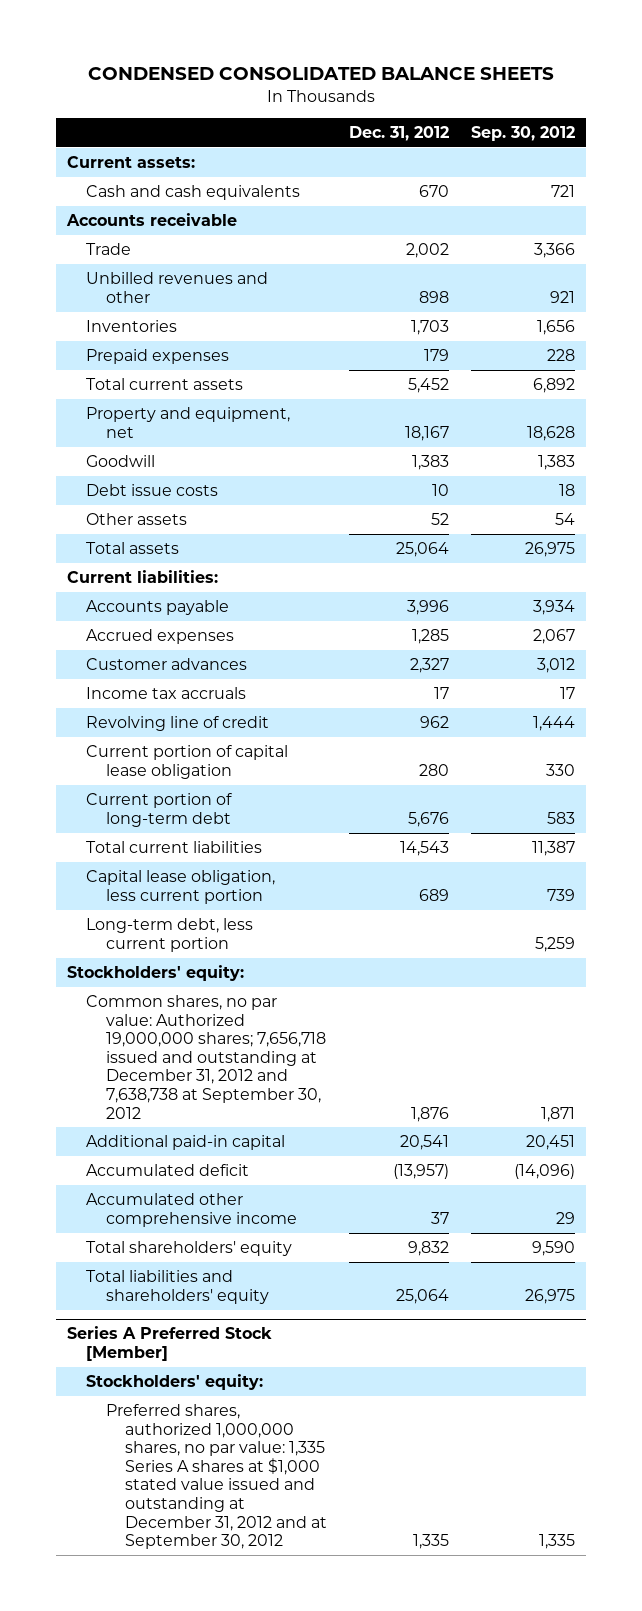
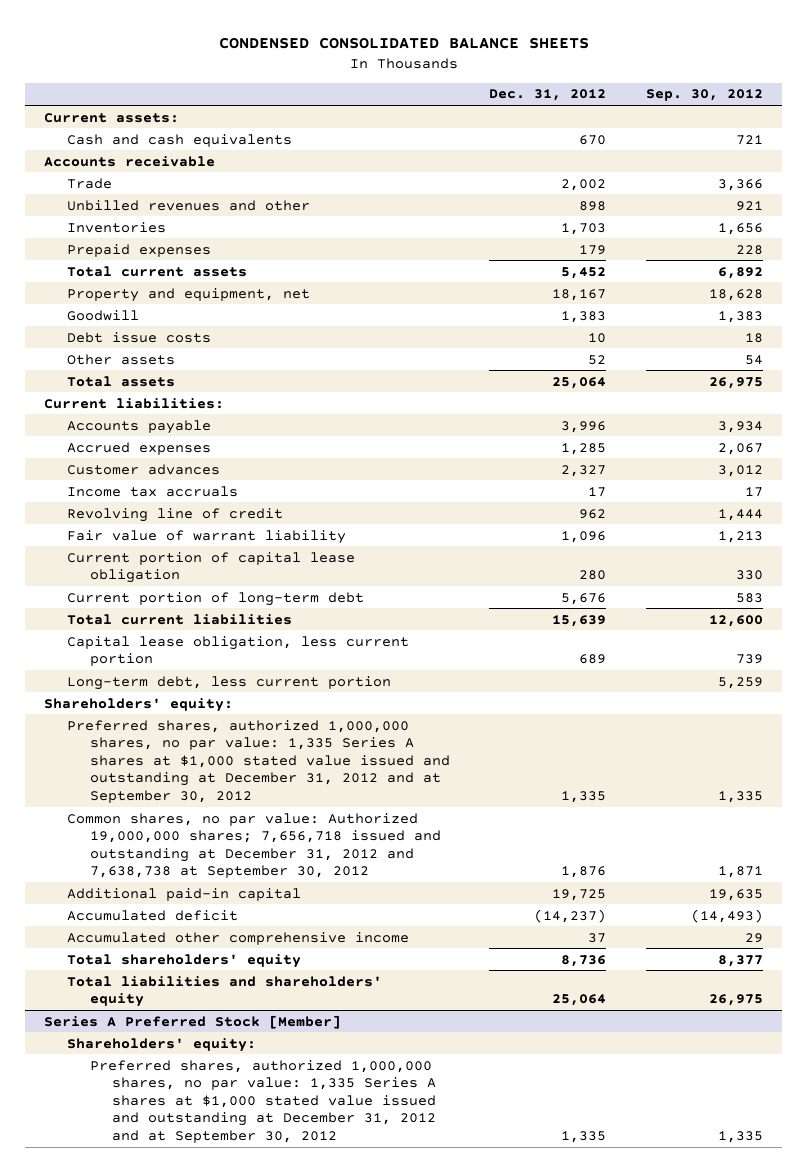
+ Fair value of warrant liability | 1,096 | 1,213
- Total current liabilities | 14,543 | 11,387
+ Total current liabilities | 15,639 | 12,600
- Stockholders' equity:
+ Shareholders' equity:
+ Preferred shares, authorized 1,000,000 shares, no par value: 1,335 Series A shares at $1,000 stated value issued and outstanding at December 31, 2012 and at September 30, 2012 | 1,335 | 1,335
- Additional paid-in capital | 20,541 | 20,451
- Accumulated deficit | (13,957) | (14,096)
+ Additional paid-in capital | 19,725 | 19,635
+ Accumulated deficit | (14,237) | (14,493)
- Total shareholders' equity | 9,832 | 9,590
+ Total shareholders' equity | 8,736 | 8,377
@ Series A Preferred Stock [Member]
- Stockholders' equity:
+ Shareholders' equity:

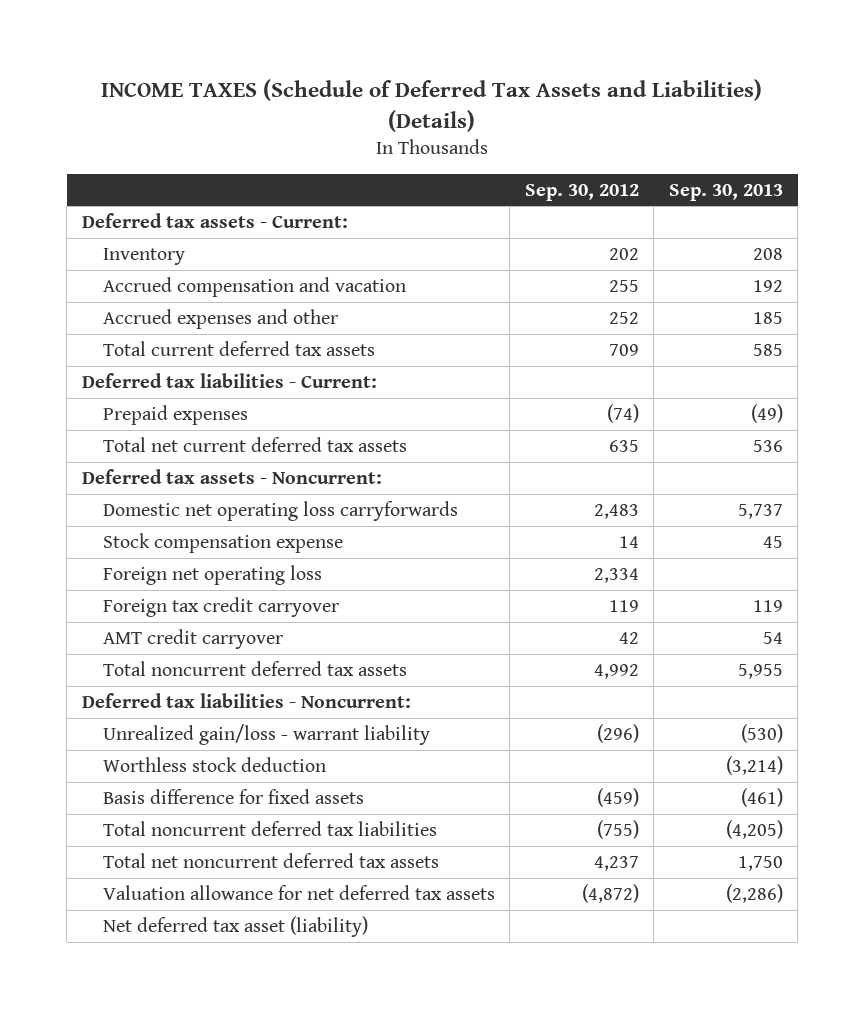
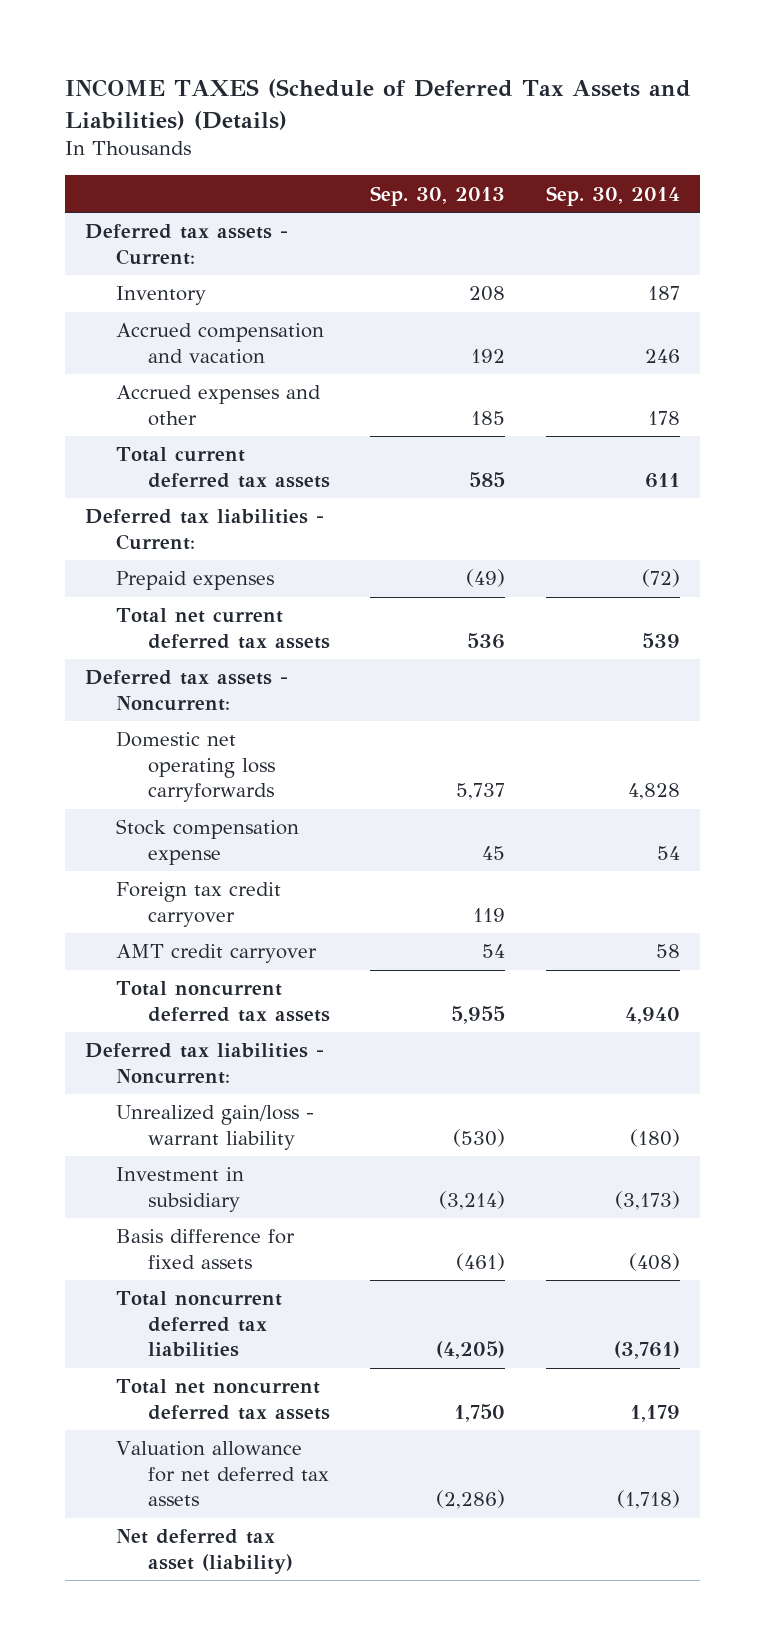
- | Sep. 30, 2012 | Sep. 30, 2013
+ | Sep. 30, 2013 | Sep. 30, 2014
- Foreign net operating loss | 2,334 |
- Worthless stock deduction | | (3,214)
+ Investment in subsidiary | (3,214) | (3,173)

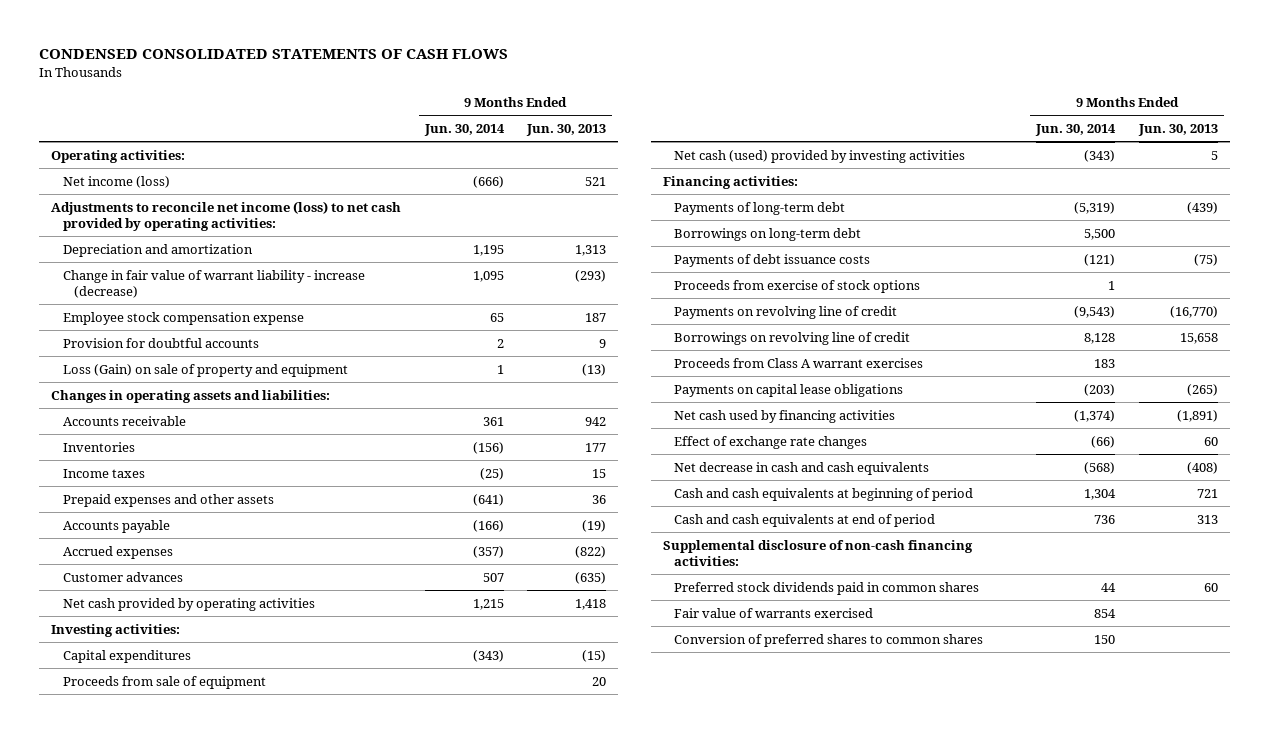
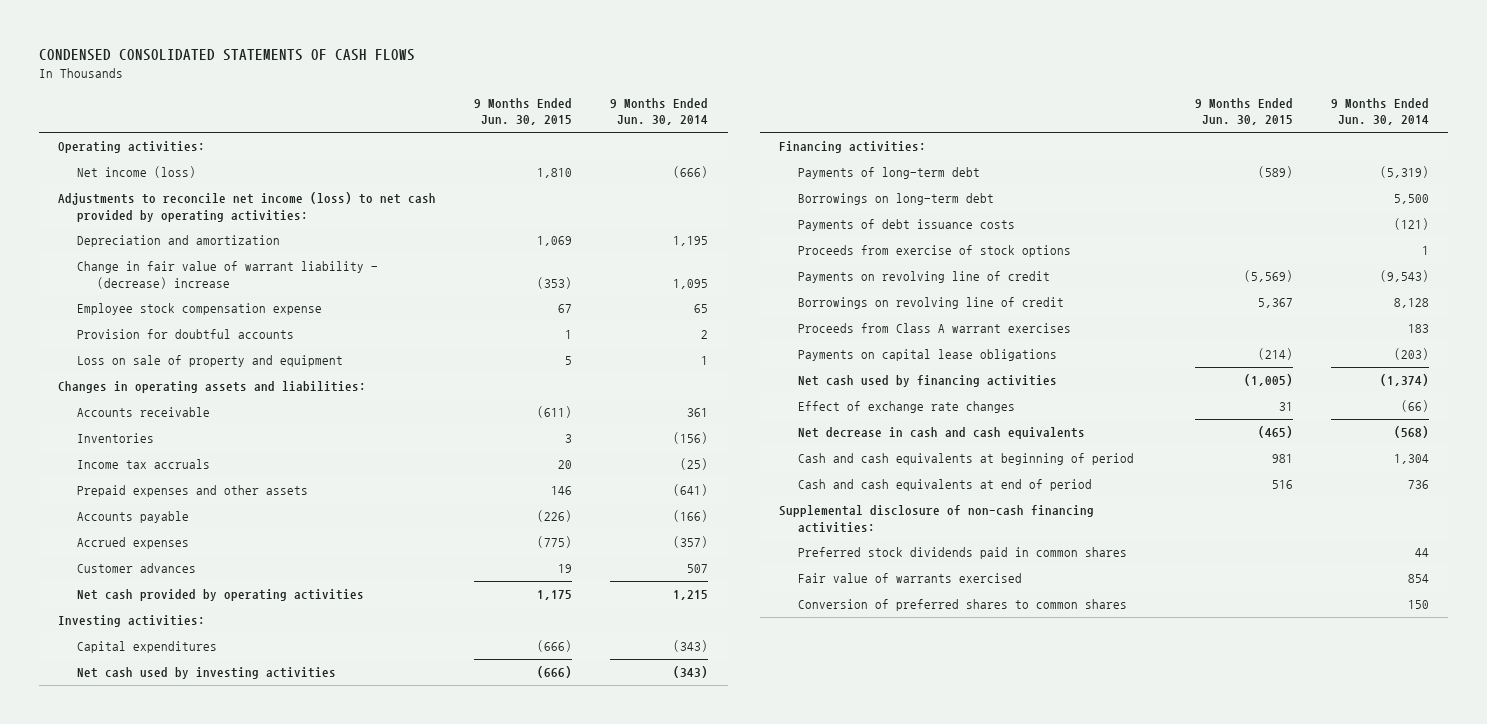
- | 9 Months Ended Jun. 30, 2014 | 9 Months Ended Jun. 30, 2013
+ | 9 Months Ended Jun. 30, 2015 | 9 Months Ended Jun. 30, 2014
- Change in fair value of warrant liability - increase (decrease) | 1,095 | (293)
+ Change in fair value of warrant liability - (decrease) increase | (353) | 1,095
- Loss (Gain) on sale of property and equipment | 1 | (13)
+ Loss on sale of property and equipment | 5 | 1
- Income taxes | (25) | 15
+ Income tax accruals | 20 | (25)
- Proceeds from sale of equipment | | 20
- Net cash (used) provided by investing activities | (343) | 5
+ Net cash used by investing activities | (666) | (343)

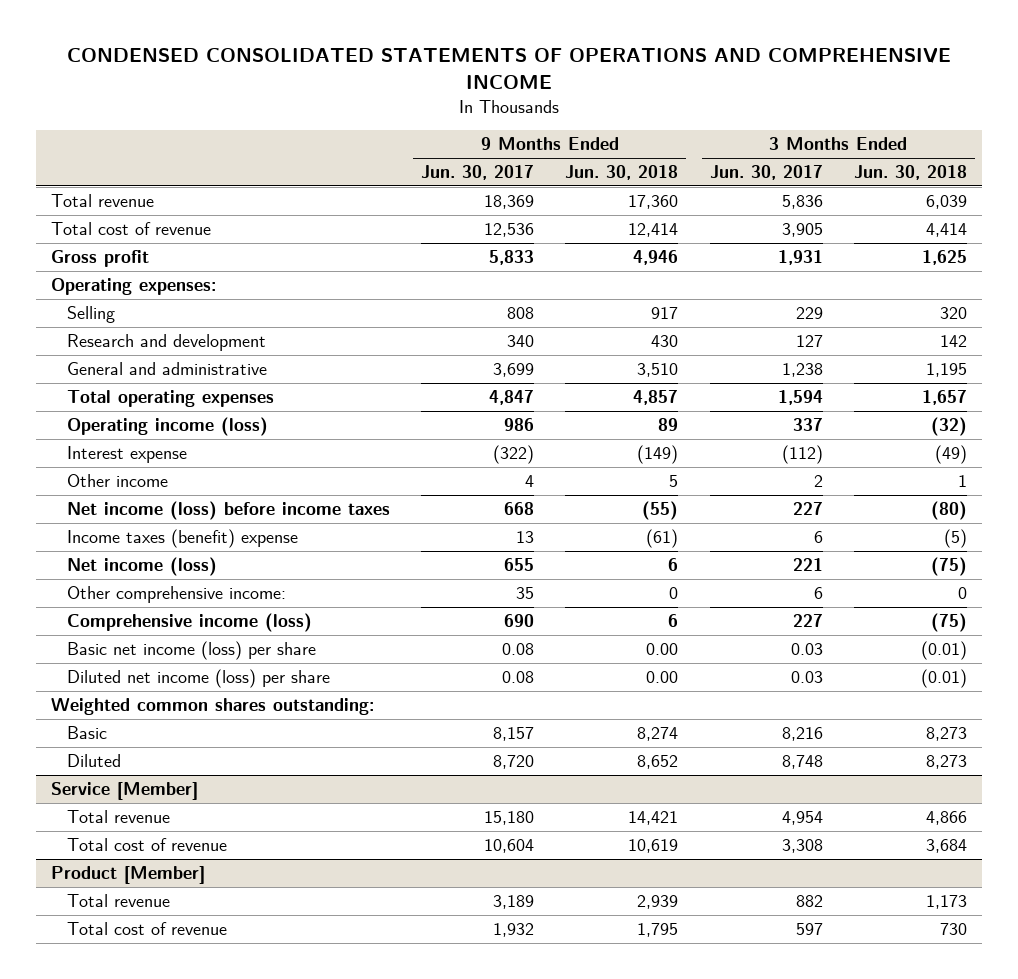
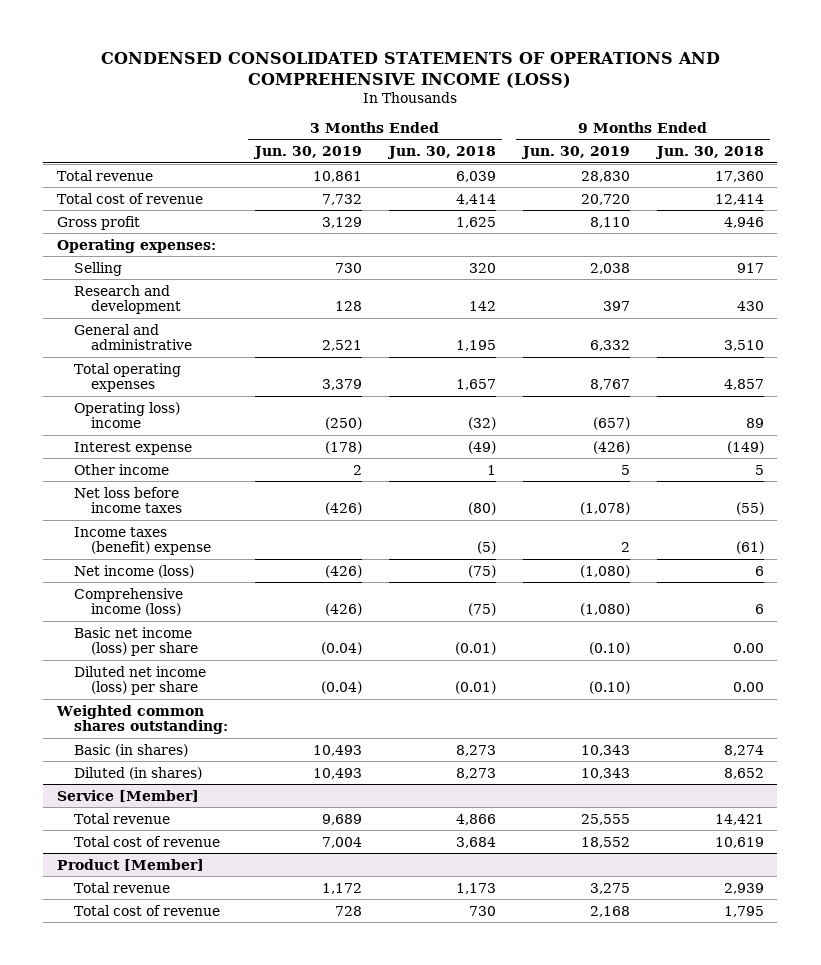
- CONDENSED CONSOLIDATED STATEMENTS OF OPERATIONS AND COMPREHENSIVE INCOME
+ CONDENSED CONSOLIDATED STATEMENTS OF OPERATIONS AND COMPREHENSIVE INCOME (LOSS)
- | 9 Months Ended Jun. 30, 2017 | 9 Months Ended Jun. 30, 2018 | 3 Months Ended Jun. 30, 2017 | 3 Months Ended Jun. 30, 2018
+ | 3 Months Ended Jun. 30, 2019 | 3 Months Ended Jun. 30, 2018 | 9 Months Ended Jun. 30, 2019 | 9 Months Ended Jun. 30, 2018
- Operating income (loss) | 986 | 89 | 337 | (32)
+ Operating loss) income | (250) | (32) | (657) | 89
- Net income (loss) before income taxes | 668 | (55) | 227 | (80)
+ Net loss before income taxes | (426) | (80) | (1,078) | (55)
- Other comprehensive income: | 35 | 0 | 6 | 0
- Basic | 8,157 | 8,274 | 8,216 | 8,273
- Diluted | 8,720 | 8,652 | 8,748 | 8,273
+ Basic (in shares) | 10,493 | 8,273 | 10,343 | 8,274
+ Diluted (in shares) | 10,493 | 8,273 | 10,343 | 8,652

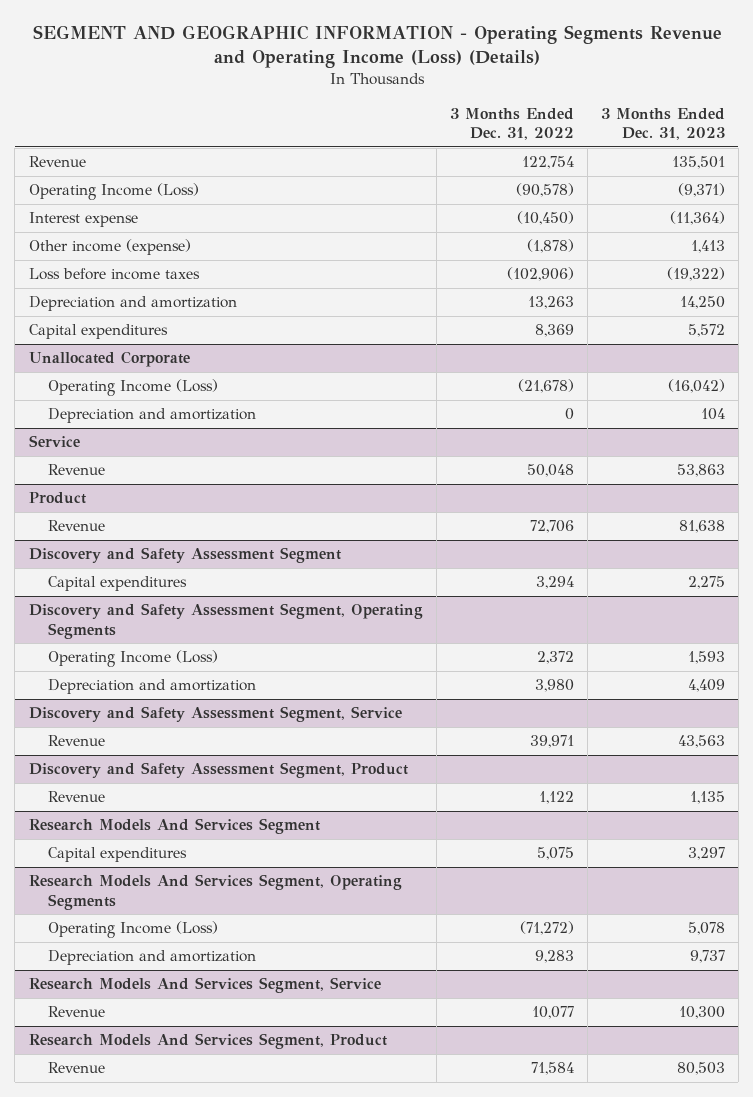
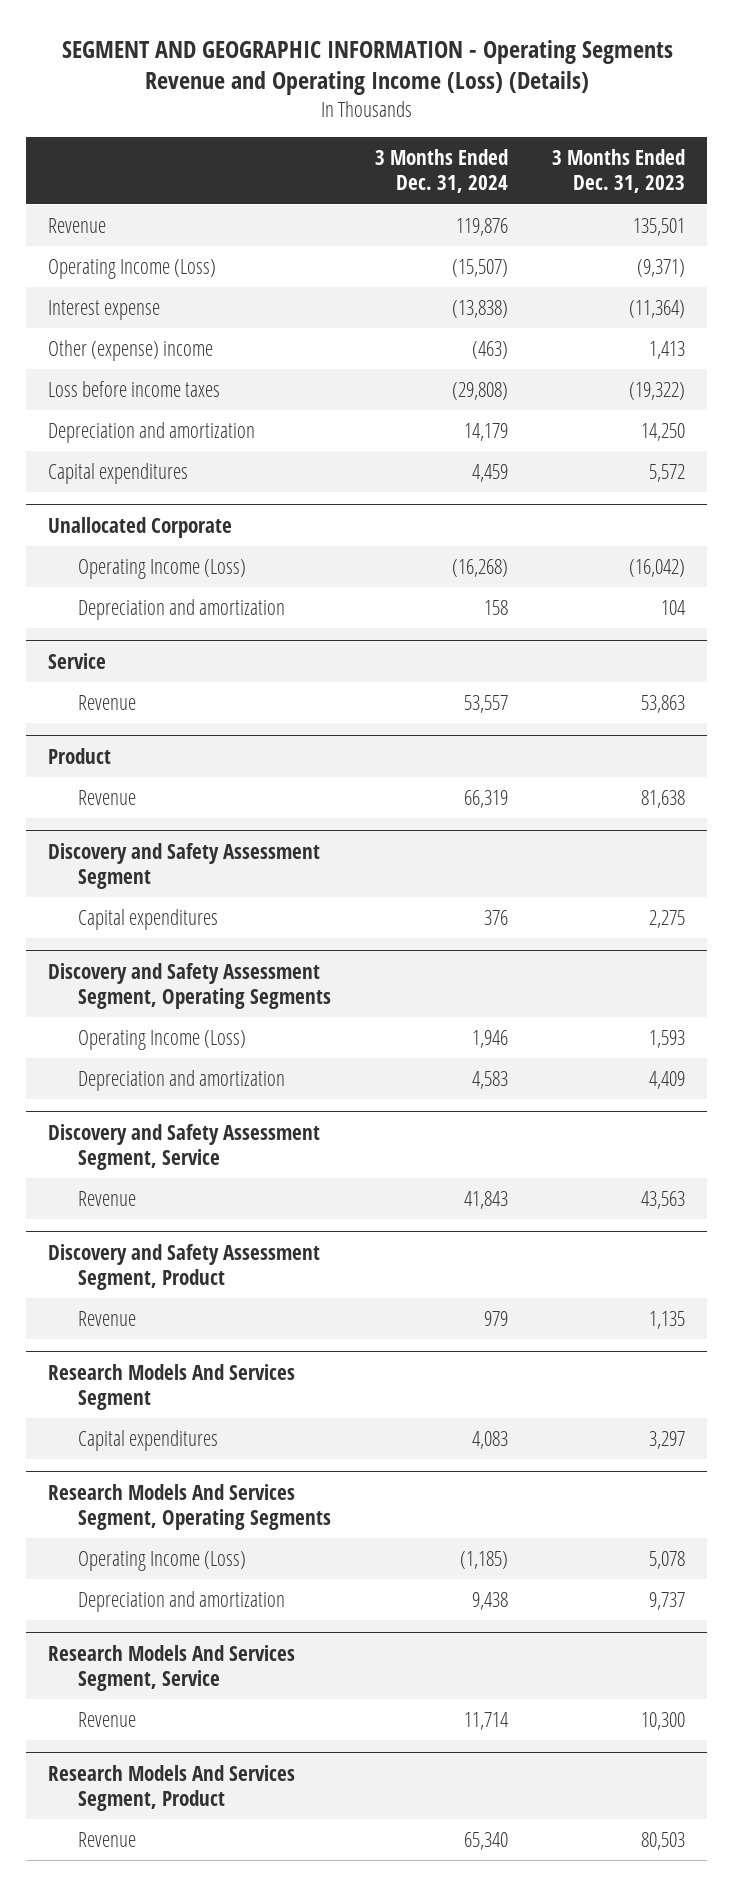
- | 3 Months Ended Dec. 31, 2022 | 3 Months Ended Dec. 31, 2023
+ | 3 Months Ended Dec. 31, 2024 | 3 Months Ended Dec. 31, 2023
- Other income (expense) | (1,878) | 1,413
+ Other (expense) income | (463) | 1,413

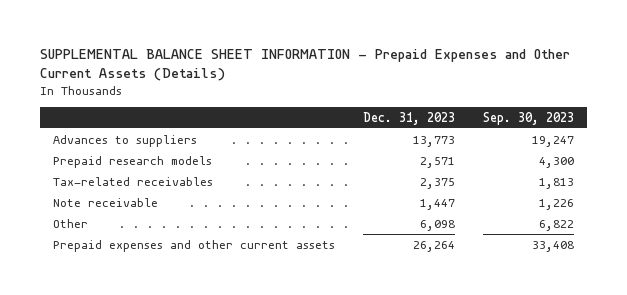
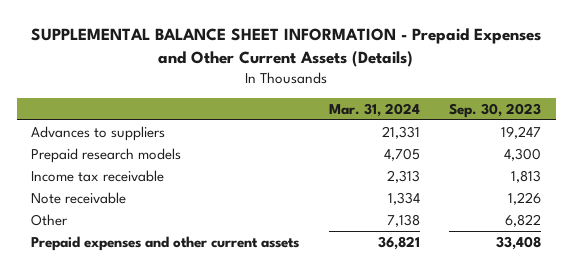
- | Dec. 31, 2023 | Sep. 30, 2023
+ | Mar. 31, 2024 | Sep. 30, 2023
- Tax-related receivables | 2,375 | 1,813
+ Income tax receivable | 2,313 | 1,813

